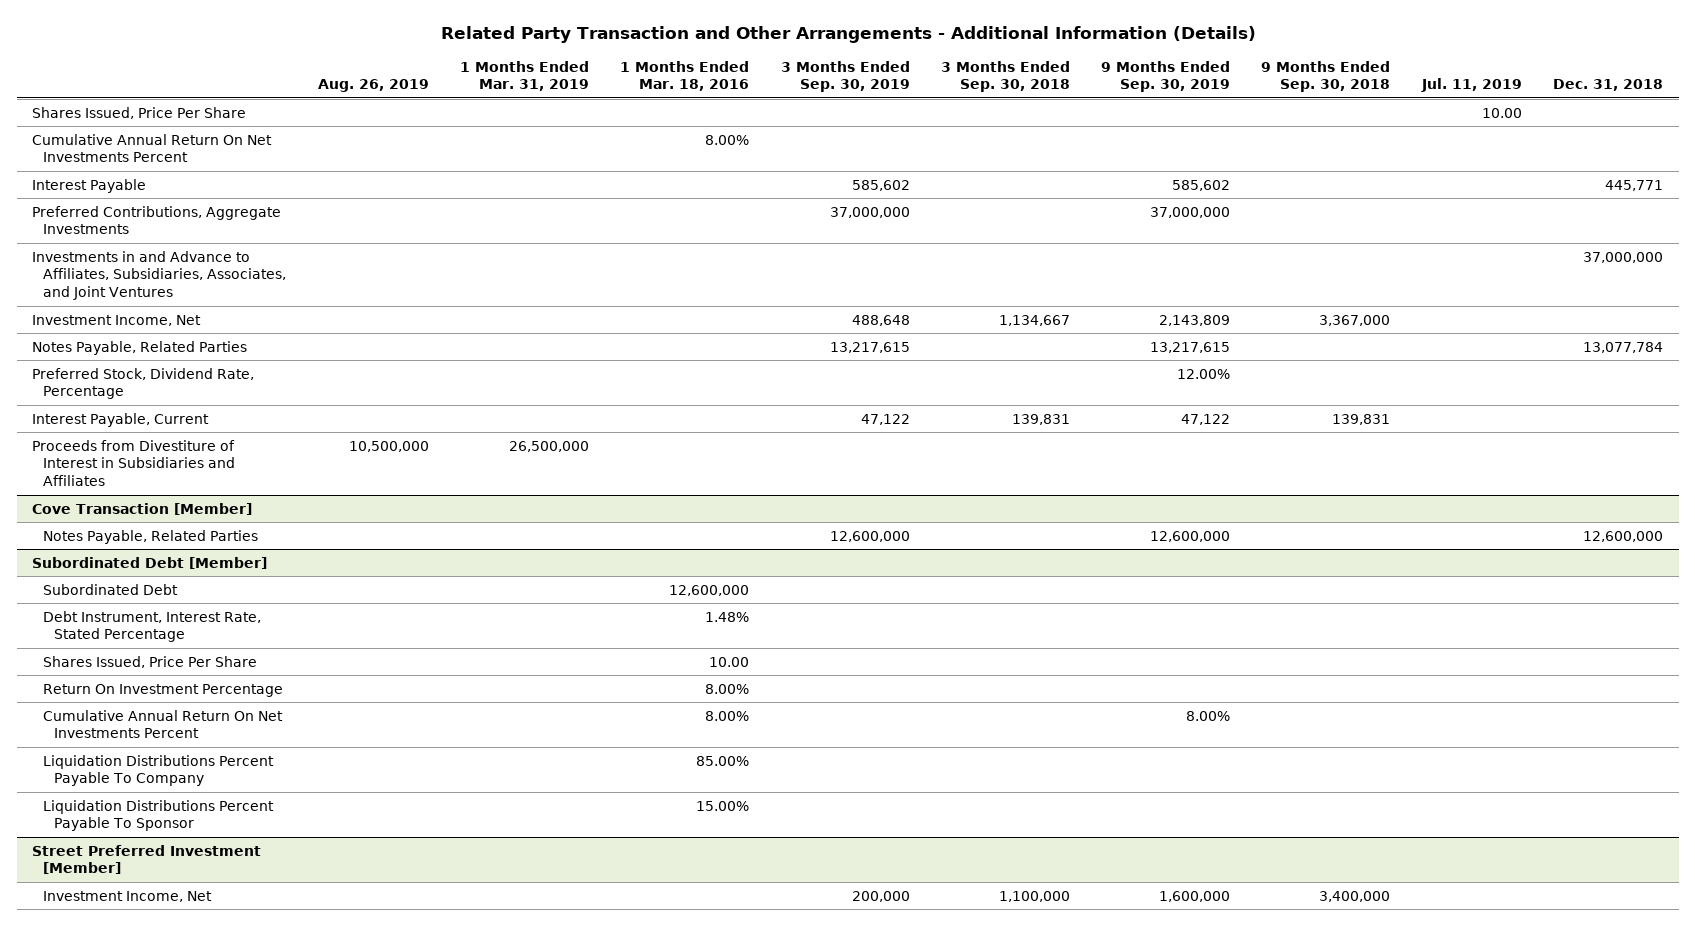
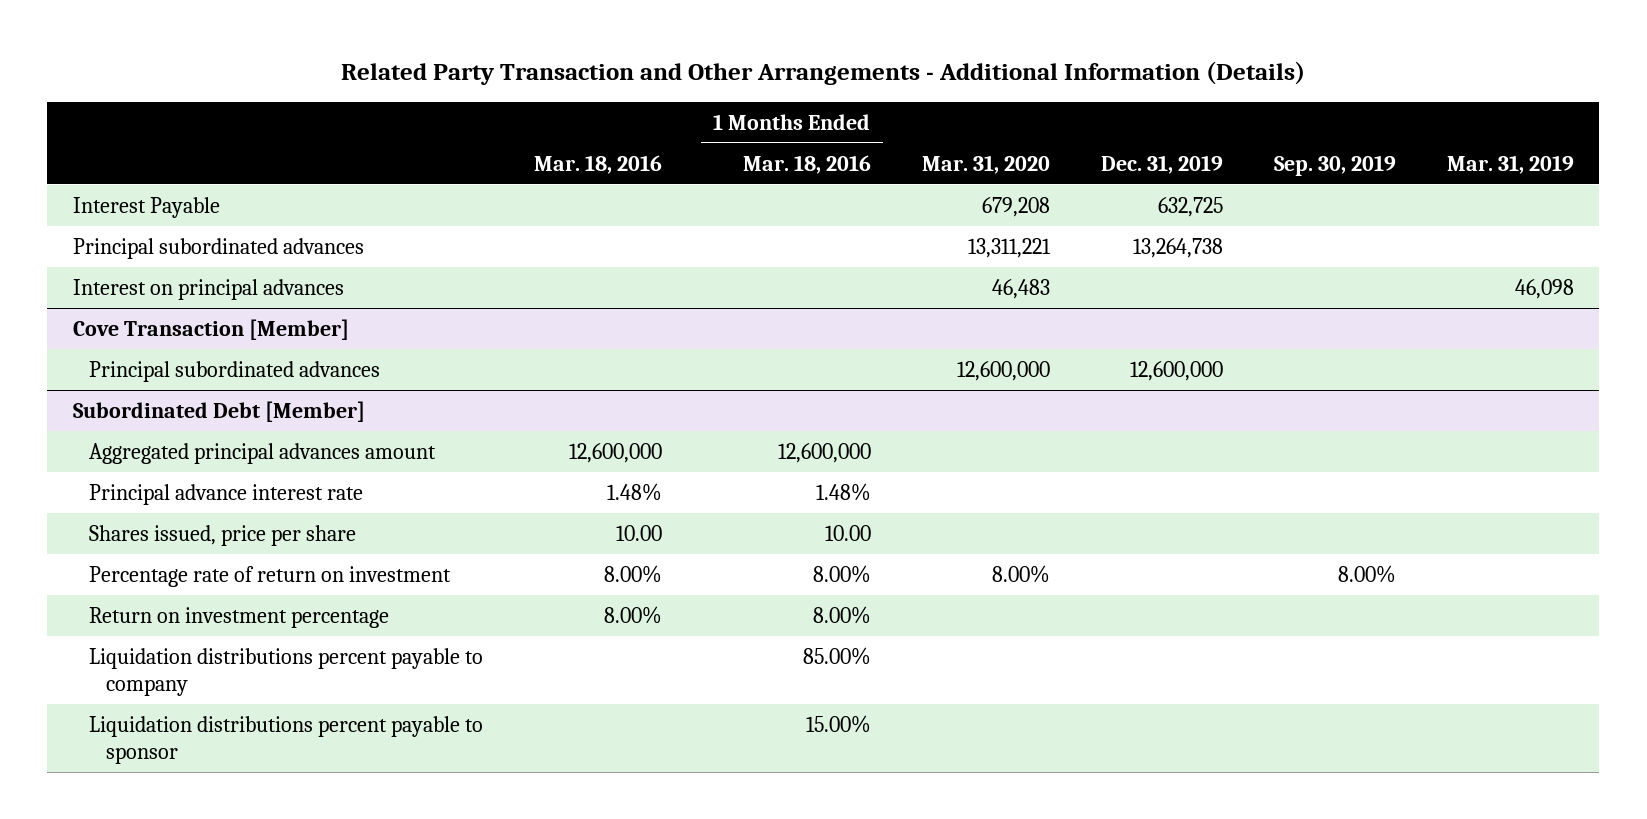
- | Aug. 26, 2019 | 1 Months Ended Mar. 31, 2019 | 1 Months Ended Mar. 18, 2016 | 3 Months Ended Sep. 30, 2019 | 3 Months Ended Sep. 30, 2018 | 9 Months Ended Sep. 30, 2019 | 9 Months Ended Sep. 30, 2018 | Jul. 11, 2019 | Dec. 31, 2018
+ | Mar. 18, 2016 | 1 Months Ended Mar. 18, 2016 | Mar. 31, 2020 | Dec. 31, 2019 | Sep. 30, 2019 | Mar. 31, 2019
- Shares Issued, Price Per Share | | | | | | | | 10.00 |
- Cumulative Annual Return On Net Investments Percent | | | 8.00% | | | | | |
- Preferred Contributions, Aggregate Investments | | | | 37,000,000 | | 37,000,000 | | |
- Investments in and Advance to Affiliates, Subsidiaries, Associates, and Joint Ventures | | | | | | | | | 37,000,000
- Investment Income, Net | | | | 488,648 | 1,134,667 | 2,143,809 | 3,367,000 | |
- Notes Payable, Related Parties | | | | 13,217,615 | | 13,217,615 | | | 13,077,784
- Preferred Stock, Dividend Rate, Percentage | | | | | | 12.00% | | |
- Interest Payable, Current | | | | 47,122 | 139,831 | 47,122 | 139,831 | |
- Proceeds from Divestiture of Interest in Subsidiaries and Affiliates | 10,500,000 | 26,500,000 | | | | | | |
+ Principal subordinated advances | | | 13,311,221 | 13,264,738 | |
+ Interest on principal advances | | | 46,483 | | | 46,098
@ Cove Transaction [Member]
- Notes Payable, Related Parties | | | | 12,600,000 | | 12,600,000 | | | 12,600,000
+ Principal subordinated advances | | | 12,600,000 | 12,600,000 | |
@ Subordinated Debt [Member]
- Subordinated Debt | | | 12,600,000 | | | | | |
- Debt Instrument, Interest Rate, Stated Percentage | | | 1.48% | | | | | |
- Shares Issued, Price Per Share | | | 10.00 | | | | | |
- Return On Investment Percentage | | | 8.00% | | | | | |
- Cumulative Annual Return On Net Investments Percent | | | 8.00% | | | 8.00% | | |
- Liquidation Distributions Percent Payable To Company | | | 85.00% | | | | | |
- Liquidation Distributions Percent Payable To Sponsor | | | 15.00% | | | | | |
- Street Preferred Investment [Member]
- Investment Income, Net | | | | 200,000 | 1,100,000 | 1,600,000 | 3,400,000 | |
@ Subordinated Debt [Member]
+ Aggregated principal advances amount | 12,600,000 | 12,600,000 | | | |
+ Principal advance interest rate | 1.48% | 1.48% | | | |
+ Shares issued, price per share | 10.00 | 10.00 | | | |
+ Percentage rate of return on investment | 8.00% | 8.00% | 8.00% | | 8.00% |
+ Return on investment percentage | 8.00% | 8.00% | | | |
+ Liquidation distributions percent payable to company | | 85.00% | | | |
+ Liquidation distributions percent payable to sponsor | | 15.00% | | | |

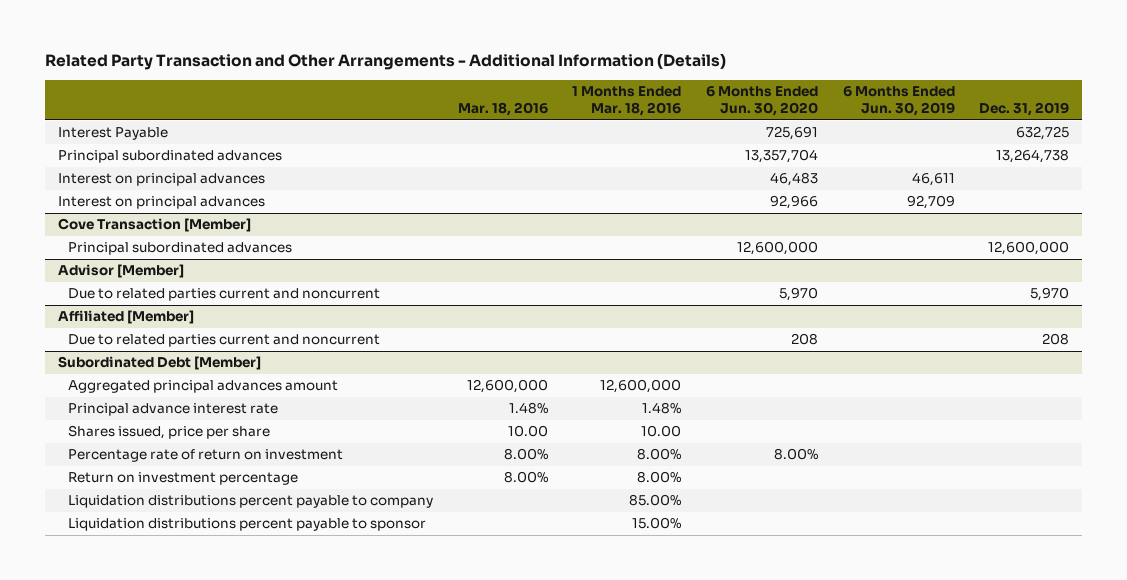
- | Mar. 18, 2016 | 1 Months Ended Mar. 18, 2016 | Mar. 31, 2020 | Dec. 31, 2019 | Sep. 30, 2019 | Mar. 31, 2019
+ | Mar. 18, 2016 | 1 Months Ended Mar. 18, 2016 | 6 Months Ended Jun. 30, 2020 | 6 Months Ended Jun. 30, 2019 | Dec. 31, 2019
+ Interest on principal advances | | | 92,966 | 92,709 |
+ Advisor [Member]
+ Due to related parties current and noncurrent | | | 5,970 | | 5,970
+ Affiliated [Member]
+ Due to related parties current and noncurrent | | | 208 | | 208

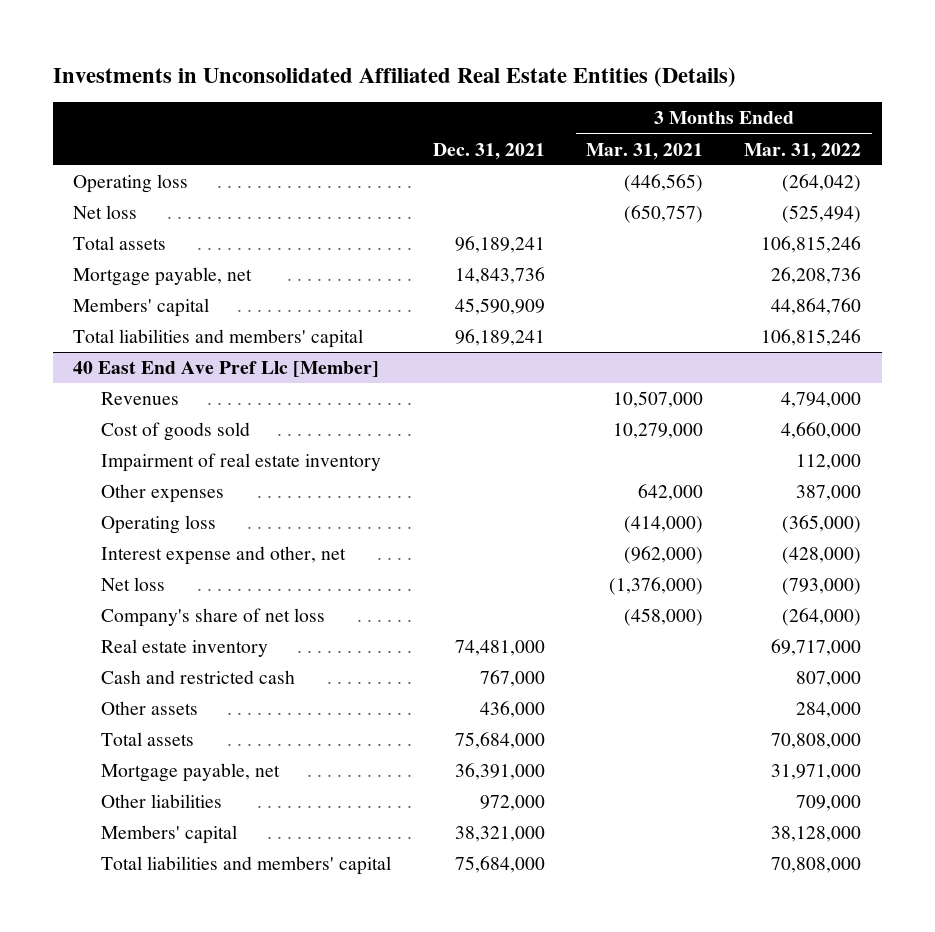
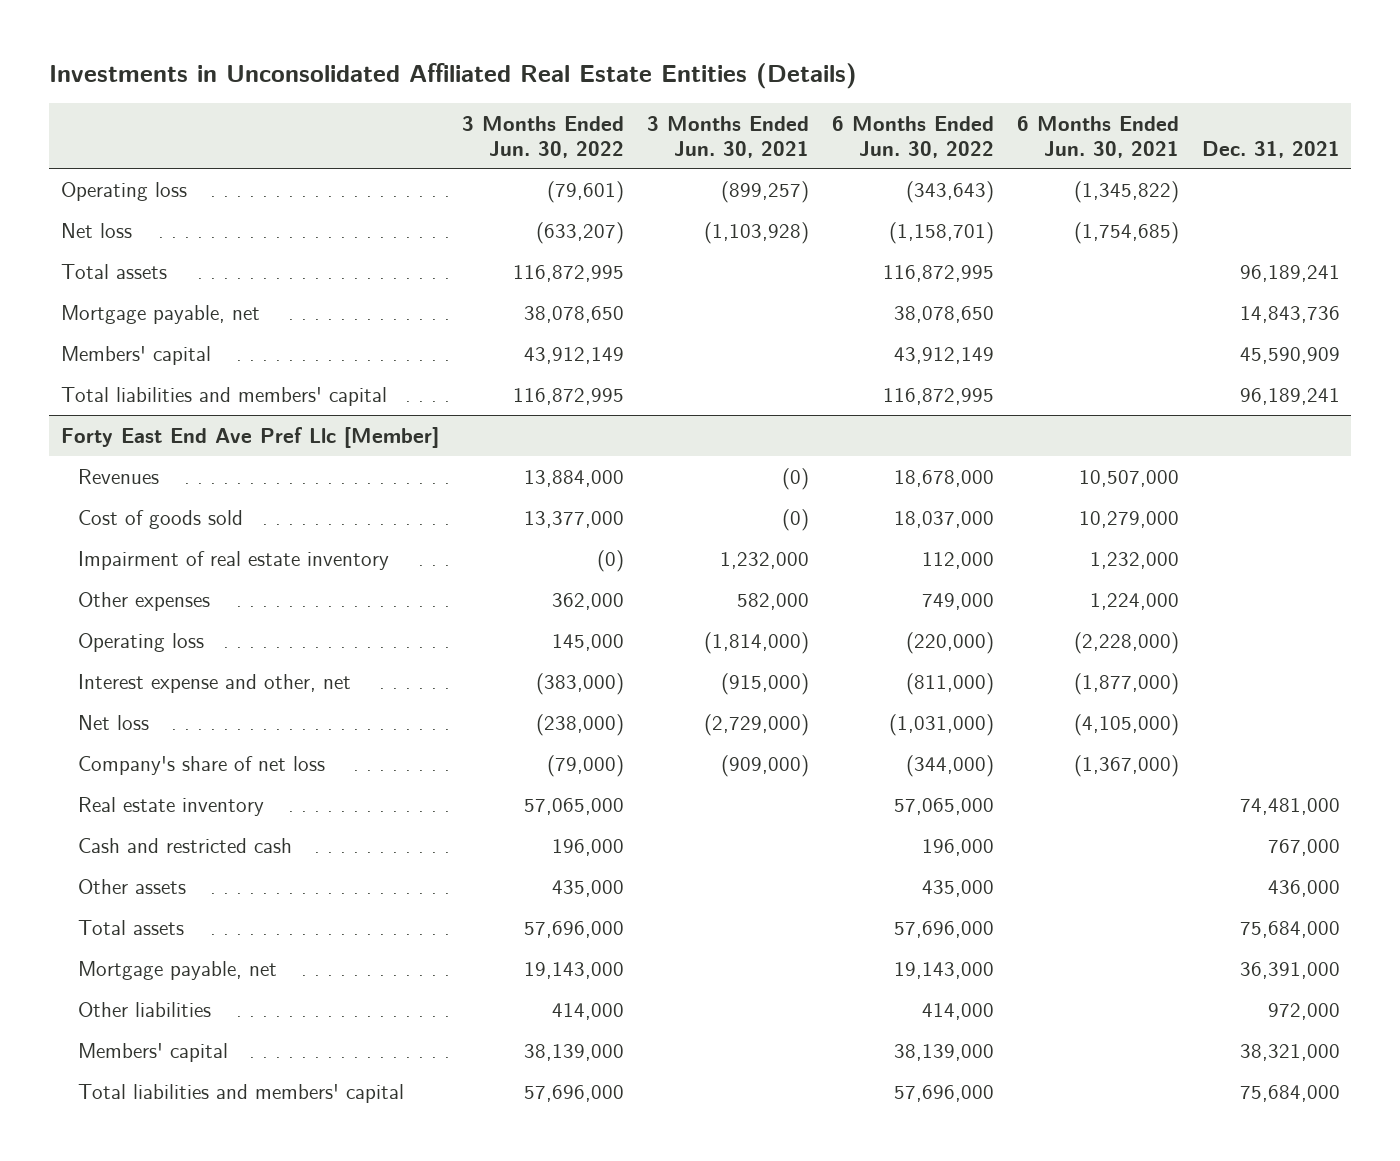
- | Dec. 31, 2021 | 3 Months Ended Mar. 31, 2021 | 3 Months Ended Mar. 31, 2022
+ | 3 Months Ended Jun. 30, 2022 | 3 Months Ended Jun. 30, 2021 | 6 Months Ended Jun. 30, 2022 | 6 Months Ended Jun. 30, 2021 | Dec. 31, 2021
- 40 East End Ave Pref Llc [Member]
+ Forty East End Ave Pref Llc [Member]

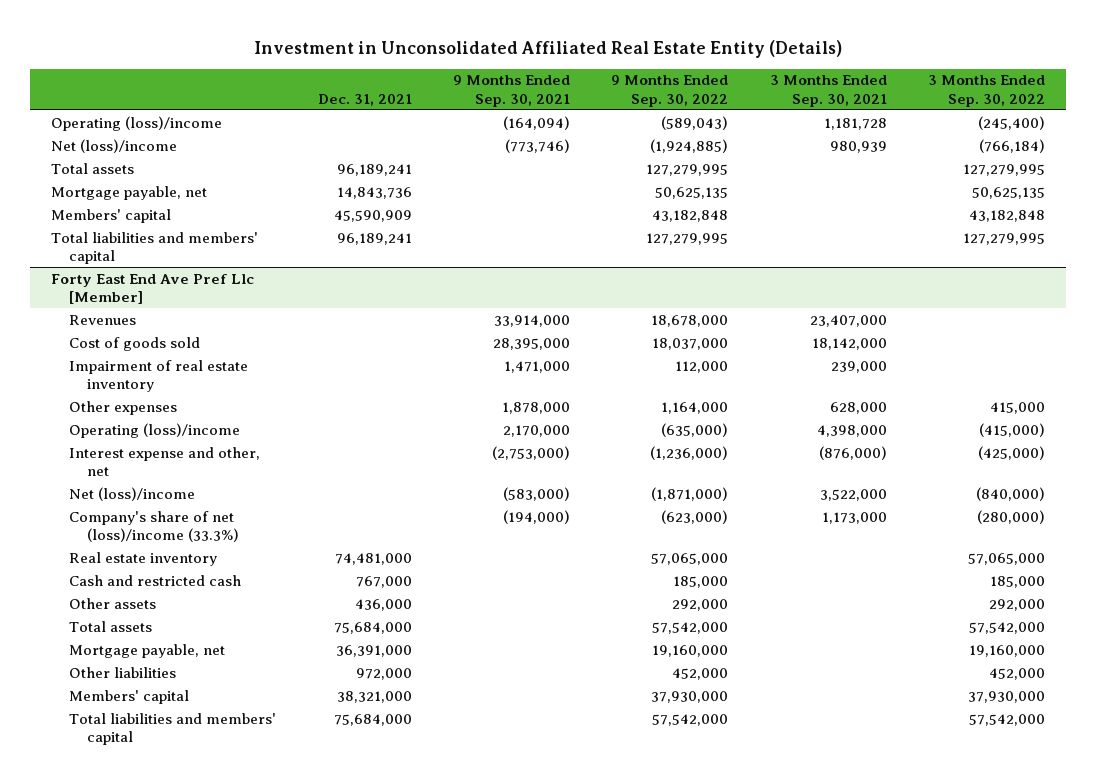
- Investments in Unconsolidated Affiliated Real Estate Entities (Details)
+ Investment in Unconsolidated Affiliated Real Estate Entity (Details)
- | 3 Months Ended Jun. 30, 2022 | 3 Months Ended Jun. 30, 2021 | 6 Months Ended Jun. 30, 2022 | 6 Months Ended Jun. 30, 2021 | Dec. 31, 2021
+ | Dec. 31, 2021 | 9 Months Ended Sep. 30, 2021 | 9 Months Ended Sep. 30, 2022 | 3 Months Ended Sep. 30, 2021 | 3 Months Ended Sep. 30, 2022
- Operating loss | (79,601) | (899,257) | (343,643) | (1,345,822) |
- Net loss | (633,207) | (1,103,928) | (1,158,701) | (1,754,685) |
+ Operating (loss)/income | | (164,094) | (589,043) | 1,181,728 | (245,400)
+ Net (loss)/income | | (773,746) | (1,924,885) | 980,939 | (766,184)
@ Forty East End Ave Pref Llc [Member]
- Operating loss | 145,000 | (1,814,000) | (220,000) | (2,228,000) |
+ Operating (loss)/income | | 2,170,000 | (635,000) | 4,398,000 | (415,000)
- Net loss | (238,000) | (2,729,000) | (1,031,000) | (4,105,000) |
- Company's share of net loss | (79,000) | (909,000) | (344,000) | (1,367,000) |
+ Net (loss)/income | | (583,000) | (1,871,000) | 3,522,000 | (840,000)
+ Company's share of net (loss)/income (33.3%) | | (194,000) | (623,000) | 1,173,000 | (280,000)

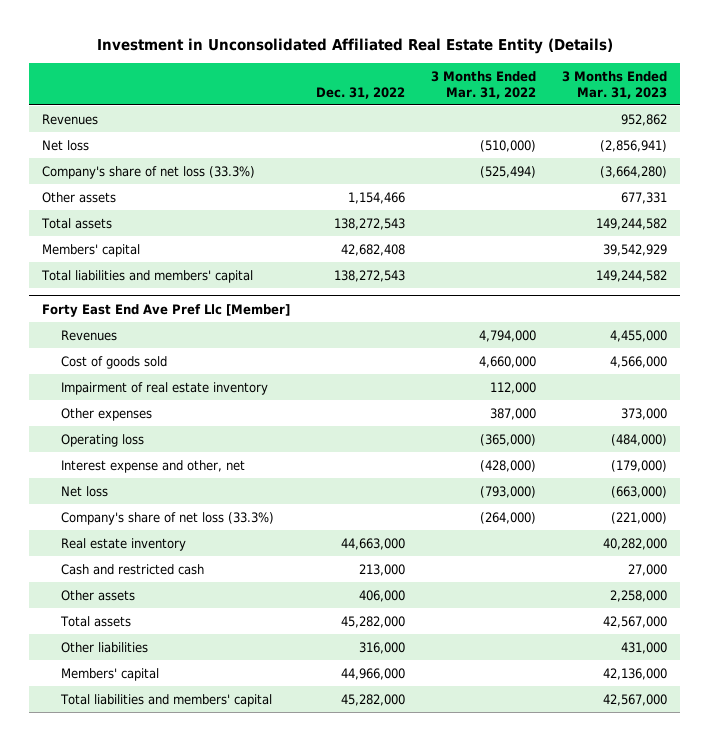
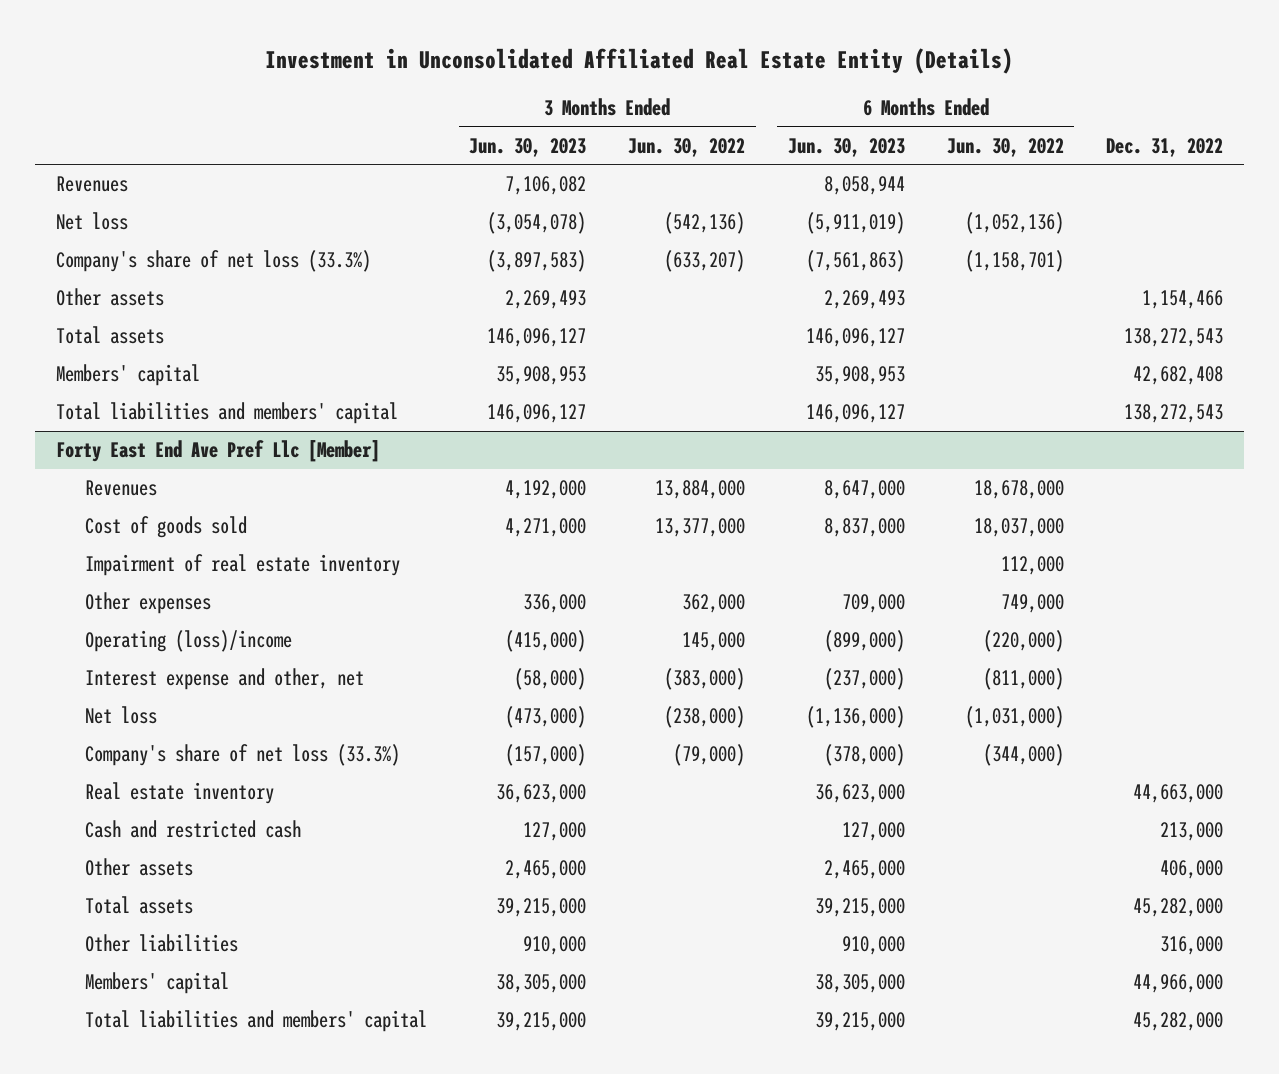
- | Dec. 31, 2022 | 3 Months Ended Mar. 31, 2022 | 3 Months Ended Mar. 31, 2023
+ | 3 Months Ended Jun. 30, 2023 | 3 Months Ended Jun. 30, 2022 | 6 Months Ended Jun. 30, 2023 | 6 Months Ended Jun. 30, 2022 | Dec. 31, 2022
@ Forty East End Ave Pref Llc [Member]
- Operating loss | | (365,000) | (484,000)
+ Operating (loss)/income | (415,000) | 145,000 | (899,000) | (220,000) |

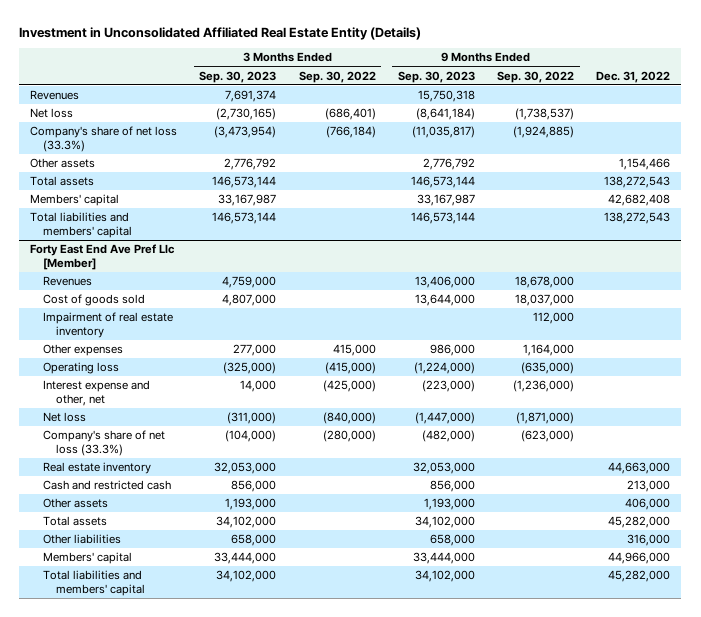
- | 3 Months Ended Jun. 30, 2023 | 3 Months Ended Jun. 30, 2022 | 6 Months Ended Jun. 30, 2023 | 6 Months Ended Jun. 30, 2022 | Dec. 31, 2022
+ | 3 Months Ended Sep. 30, 2023 | 3 Months Ended Sep. 30, 2022 | 9 Months Ended Sep. 30, 2023 | 9 Months Ended Sep. 30, 2022 | Dec. 31, 2022
@ Forty East End Ave Pref Llc [Member]
- Operating (loss)/income | (415,000) | 145,000 | (899,000) | (220,000) |
+ Operating loss | (325,000) | (415,000) | (1,224,000) | (635,000) |

